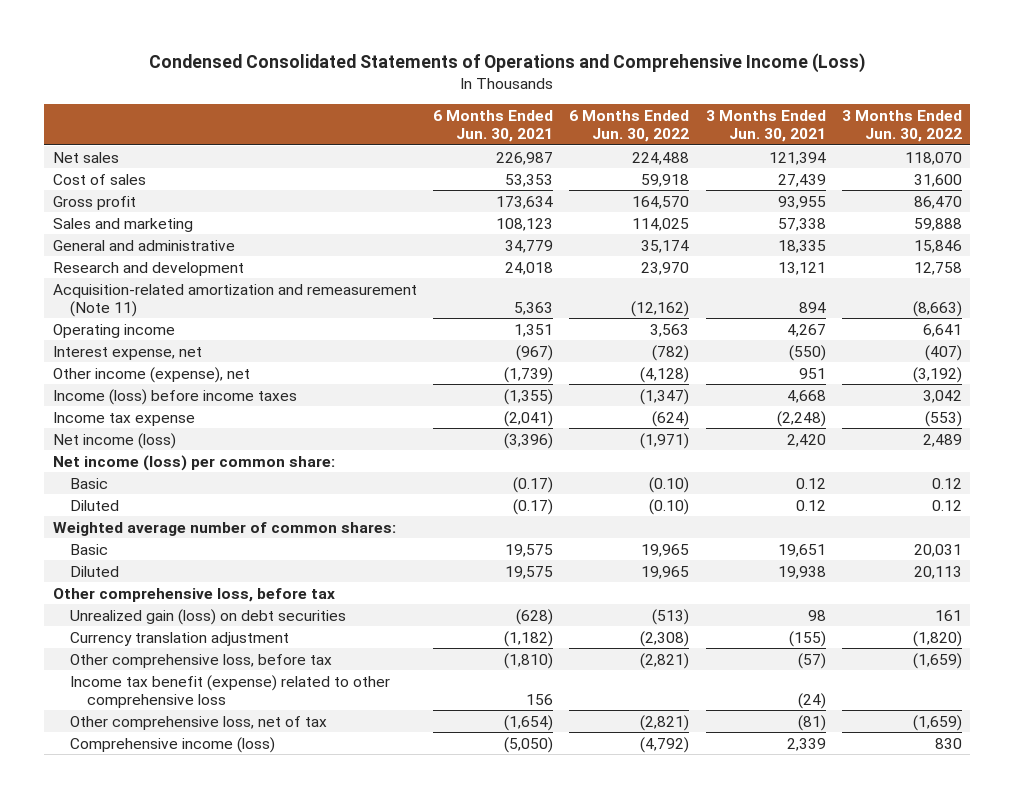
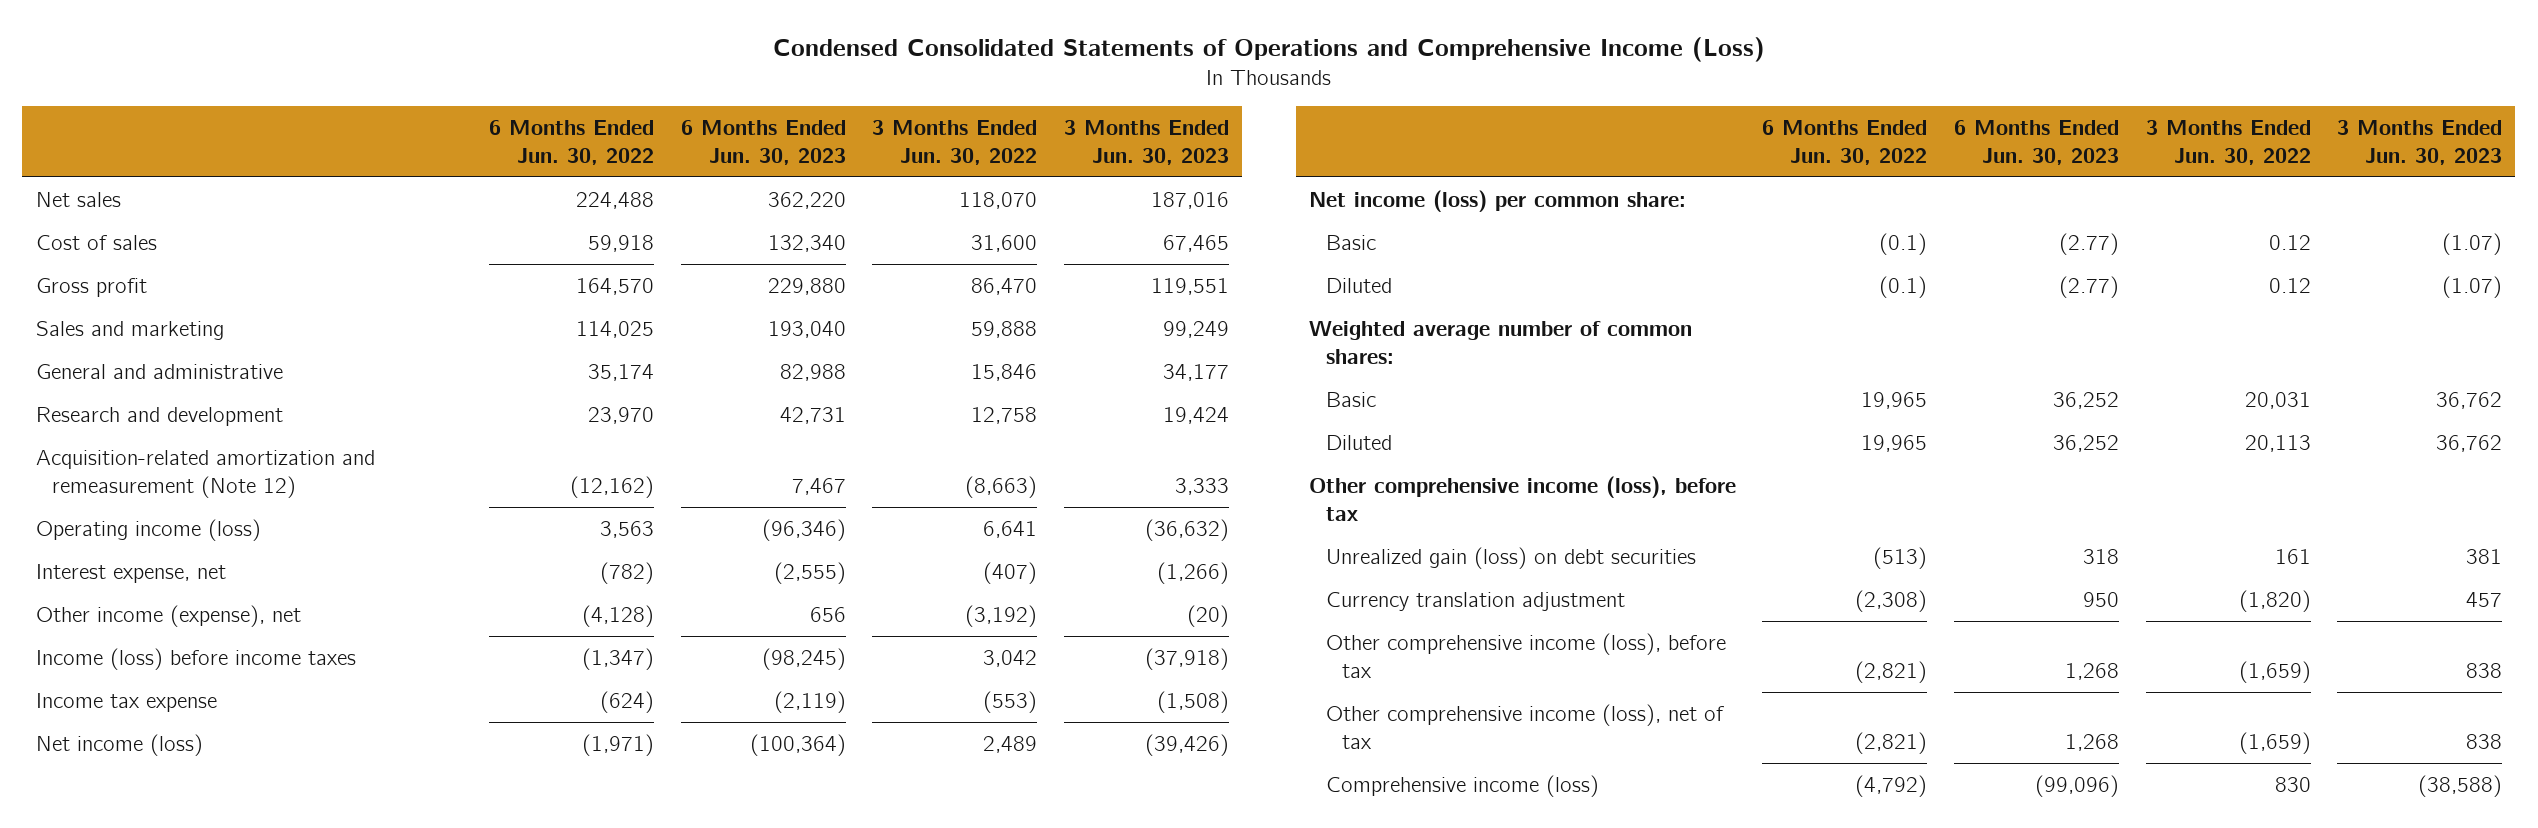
- | 6 Months Ended Jun. 30, 2021 | 6 Months Ended Jun. 30, 2022 | 3 Months Ended Jun. 30, 2021 | 3 Months Ended Jun. 30, 2022
+ | 6 Months Ended Jun. 30, 2022 | 6 Months Ended Jun. 30, 2023 | 3 Months Ended Jun. 30, 2022 | 3 Months Ended Jun. 30, 2023
- Acquisition-related amortization and remeasurement (Note 11) | 5,363 | (12,162) | 894 | (8,663)
- Operating income | 1,351 | 3,563 | 4,267 | 6,641
+ Acquisition-related amortization and remeasurement (Note 12) | (12,162) | 7,467 | (8,663) | 3,333
+ Operating income (loss) | 3,563 | (96,346) | 6,641 | (36,632)
- Basic | (0.17) | (0.10) | 0.12 | 0.12
- Diluted | (0.17) | (0.10) | 0.12 | 0.12
+ Basic | (0.1) | (2.77) | 0.12 | (1.07)
+ Diluted | (0.1) | (2.77) | 0.12 | (1.07)
- Other comprehensive loss, before tax
+ Other comprehensive income (loss), before tax
- Other comprehensive loss, before tax | (1,810) | (2,821) | (57) | (1,659)
- Income tax benefit (expense) related to other comprehensive loss | 156 | | (24) |
- Other comprehensive loss, net of tax | (1,654) | (2,821) | (81) | (1,659)
+ Other comprehensive income (loss), before tax | (2,821) | 1,268 | (1,659) | 838
+ Other comprehensive income (loss), net of tax | (2,821) | 1,268 | (1,659) | 838

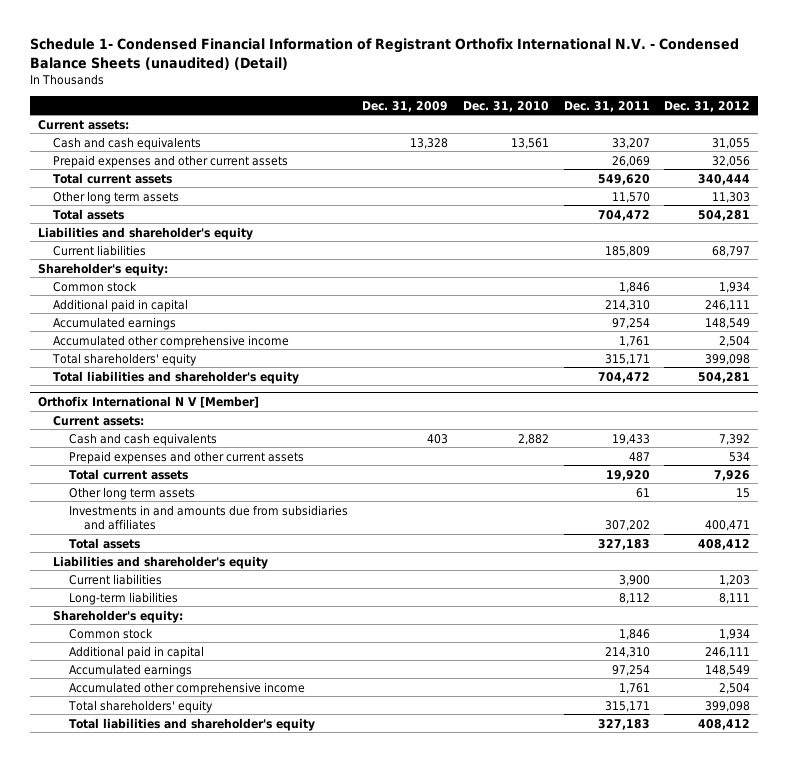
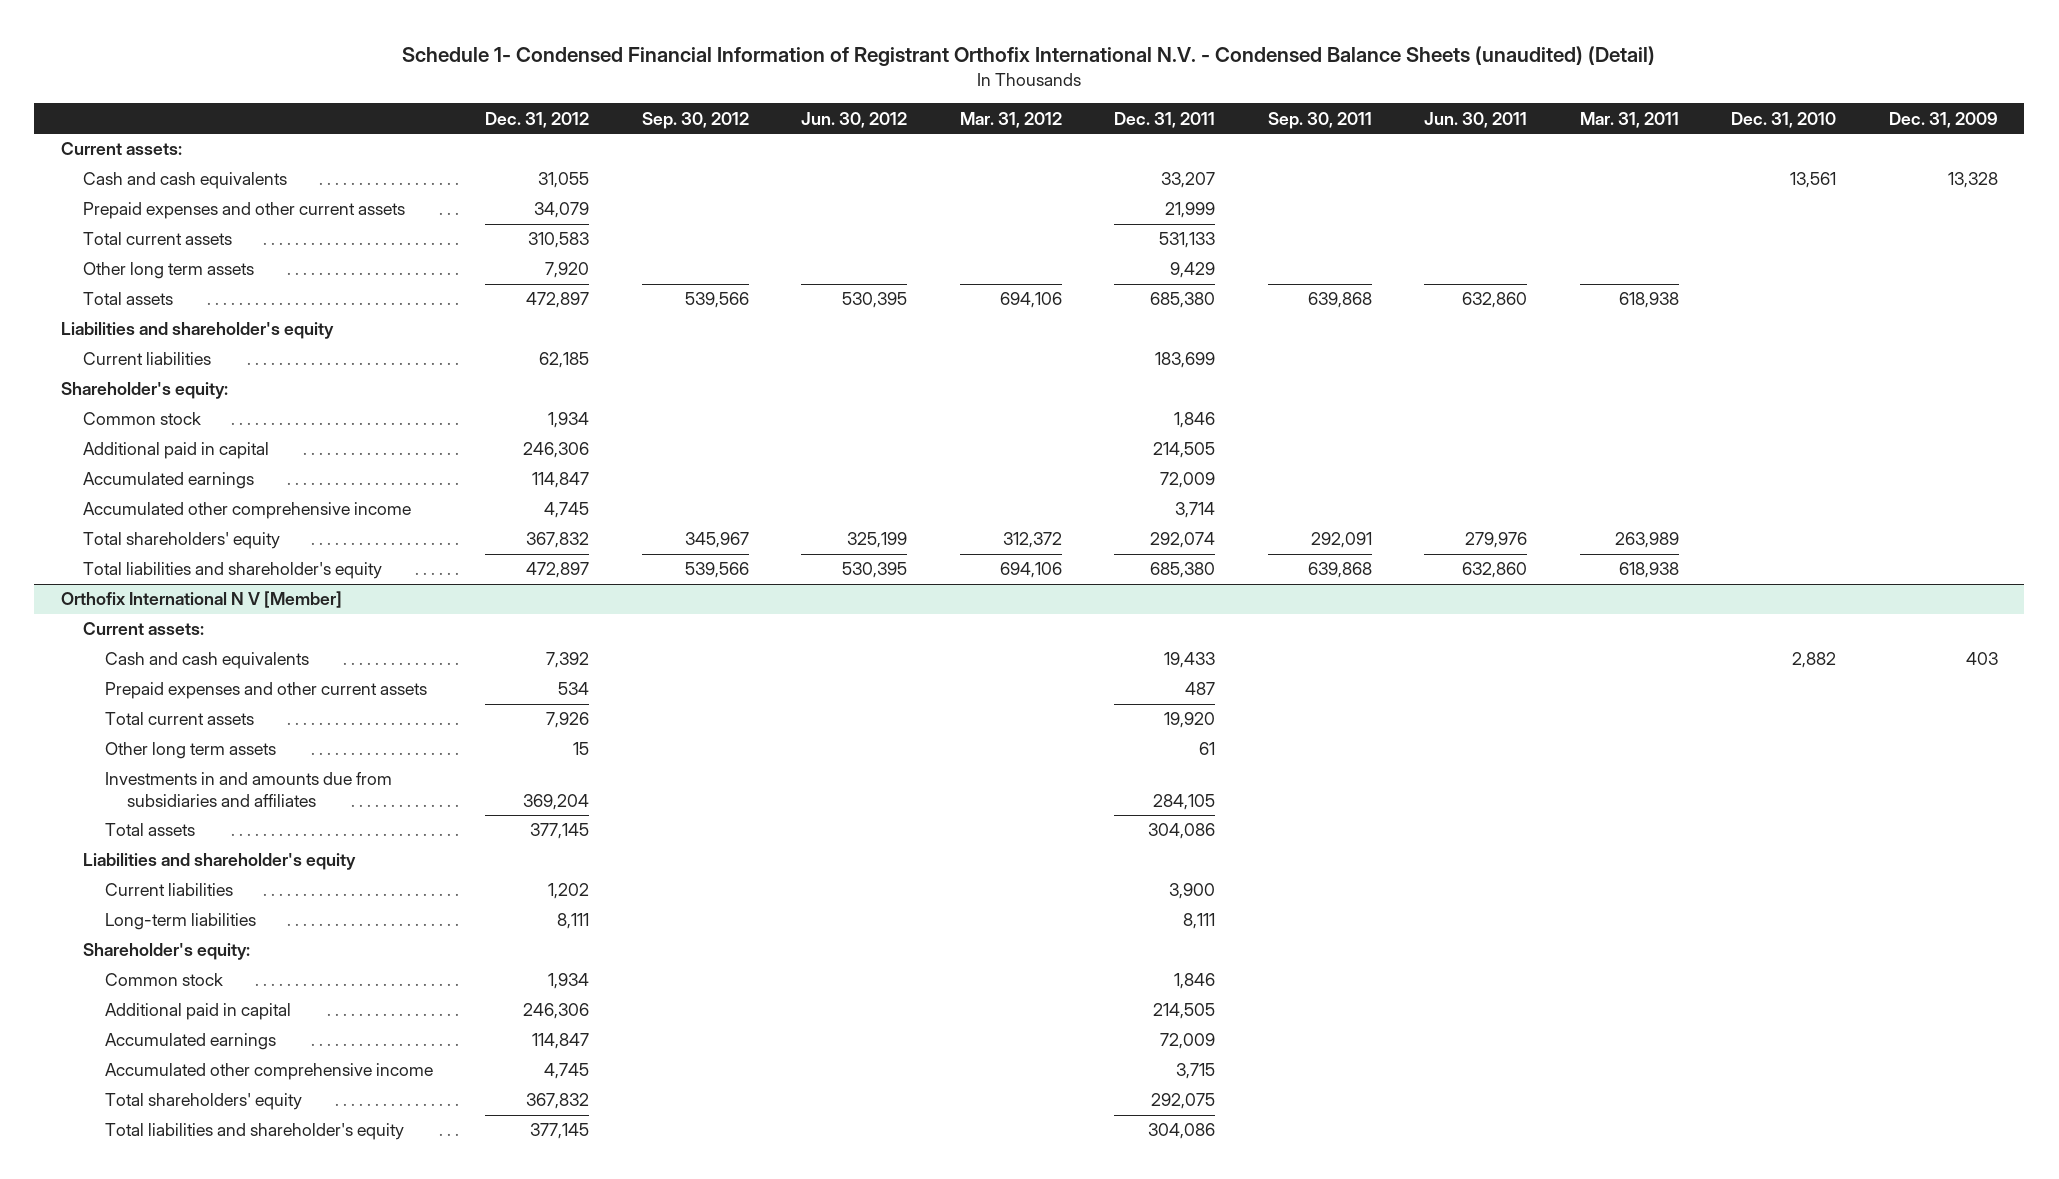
- | Dec. 31, 2009 | Dec. 31, 2010 | Dec. 31, 2011 | Dec. 31, 2012
+ | Dec. 31, 2012 | Sep. 30, 2012 | Jun. 30, 2012 | Mar. 31, 2012 | Dec. 31, 2011 | Sep. 30, 2011 | Jun. 30, 2011 | Mar. 31, 2011 | Dec. 31, 2010 | Dec. 31, 2009
- Prepaid expenses and other current assets | | | 26,069 | 32,056
- Total current assets | | | 549,620 | 340,444
- Other long term assets | | | 11,570 | 11,303
- Total assets | | | 704,472 | 504,281
+ Prepaid expenses and other current assets | 34,079 | | | | 21,999 | | | | |
+ Total current assets | 310,583 | | | | 531,133 | | | | |
+ Other long term assets | 7,920 | | | | 9,429 | | | | |
+ Total assets | 472,897 | 539,566 | 530,395 | 694,106 | 685,380 | 639,868 | 632,860 | 618,938 | |
- Current liabilities | | | 185,809 | 68,797
+ Current liabilities | 62,185 | | | | 183,699 | | | | |
- Additional paid in capital | | | 214,310 | 246,111
- Accumulated earnings | | | 97,254 | 148,549
- Accumulated other comprehensive income | | | 1,761 | 2,504
- Total shareholders' equity | | | 315,171 | 399,098
- Total liabilities and shareholder's equity | | | 704,472 | 504,281
+ Additional paid in capital | 246,306 | | | | 214,505 | | | | |
+ Accumulated earnings | 114,847 | | | | 72,009 | | | | |
+ Accumulated other comprehensive income | 4,745 | | | | 3,714 | | | | |
+ Total shareholders' equity | 367,832 | 345,967 | 325,199 | 312,372 | 292,074 | 292,091 | 279,976 | 263,989 | |
+ Total liabilities and shareholder's equity | 472,897 | 539,566 | 530,395 | 694,106 | 685,380 | 639,868 | 632,860 | 618,938 | |
@ Orthofix International N V [Member]
- Investments in and amounts due from subsidiaries and affiliates | | | 307,202 | 400,471
- Total assets | | | 327,183 | 408,412
+ Investments in and amounts due from subsidiaries and affiliates | 369,204 | | | | 284,105 | | | | |
+ Total assets | 377,145 | | | | 304,086 | | | | |
- Current liabilities | | | 3,900 | 1,203
- Long-term liabilities | | | 8,112 | 8,111
+ Current liabilities | 1,202 | | | | 3,900 | | | | |
+ Long-term liabilities | 8,111 | | | | 8,111 | | | | |
- Additional paid in capital | | | 214,310 | 246,111
- Accumulated earnings | | | 97,254 | 148,549
- Accumulated other comprehensive income | | | 1,761 | 2,504
- Total shareholders' equity | | | 315,171 | 399,098
- Total liabilities and shareholder's equity | | | 327,183 | 408,412
+ Additional paid in capital | 246,306 | | | | 214,505 | | | | |
+ Accumulated earnings | 114,847 | | | | 72,009 | | | | |
+ Accumulated other comprehensive income | 4,745 | | | | 3,715 | | | | |
+ Total shareholders' equity | 367,832 | | | | 292,075 | | | | |
+ Total liabilities and shareholder's equity | 377,145 | | | | 304,086 | | | | |

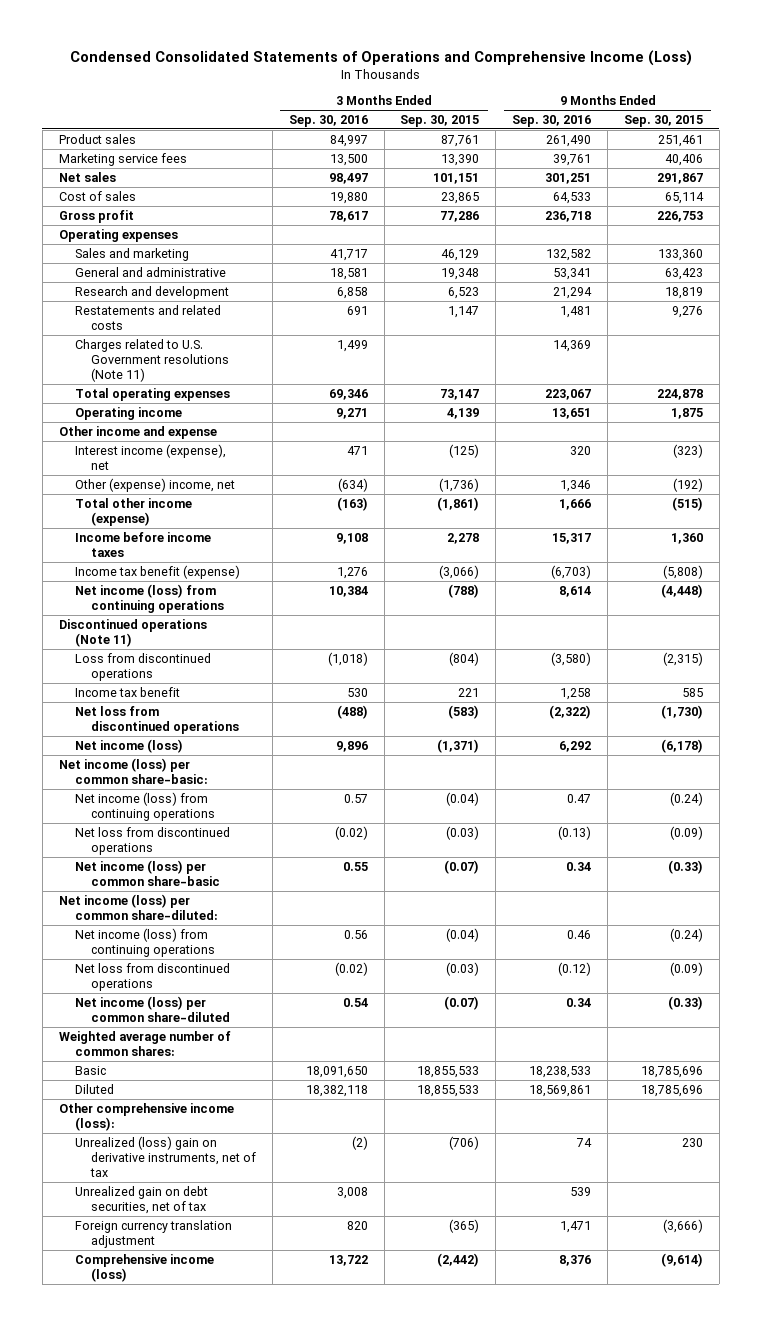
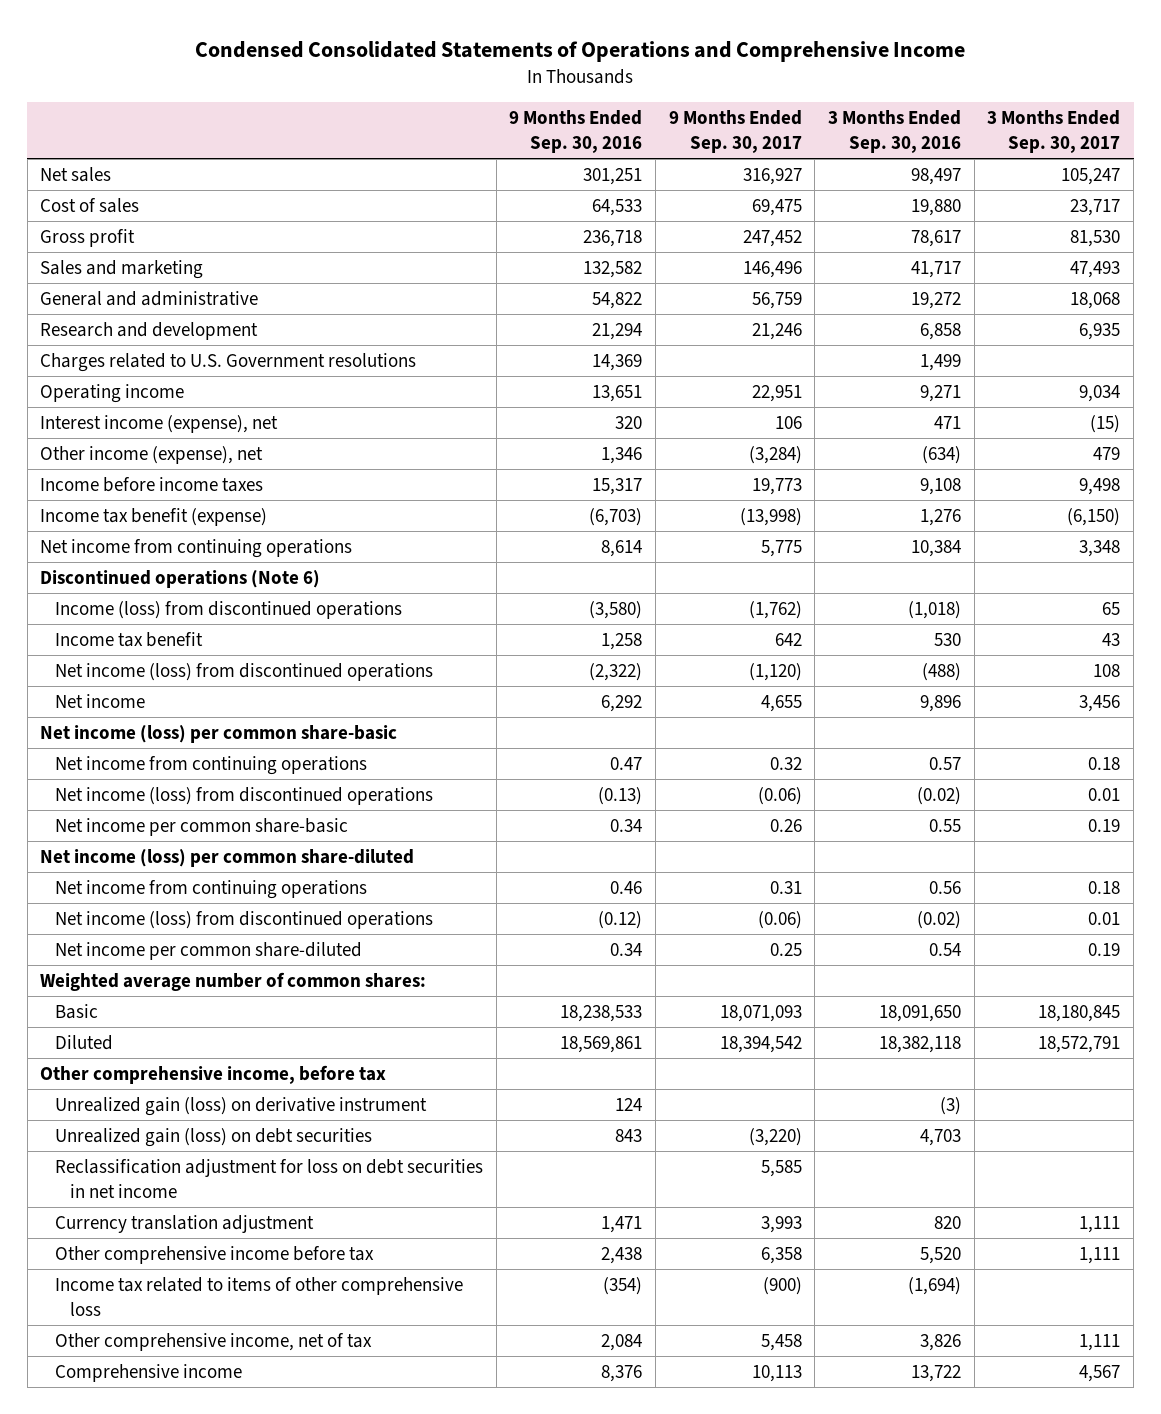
- Condensed Consolidated Statements of Operations and Comprehensive Income (Loss)
+ Condensed Consolidated Statements of Operations and Comprehensive Income
- | 3 Months Ended Sep. 30, 2016 | 3 Months Ended Sep. 30, 2015 | 9 Months Ended Sep. 30, 2016 | 9 Months Ended Sep. 30, 2015
+ | 9 Months Ended Sep. 30, 2016 | 9 Months Ended Sep. 30, 2017 | 3 Months Ended Sep. 30, 2016 | 3 Months Ended Sep. 30, 2017
- Product sales | 84,997 | 87,761 | 261,490 | 251,461
- Marketing service fees | 13,500 | 13,390 | 39,761 | 40,406
- Operating expenses
- General and administrative | 18,581 | 19,348 | 53,341 | 63,423
+ General and administrative | 54,822 | 56,759 | 19,272 | 18,068
- Restatements and related costs | 691 | 1,147 | 1,481 | 9,276
- Charges related to U.S. Government resolutions (Note 11) | 1,499 | | 14,369 |
- Total operating expenses | 69,346 | 73,147 | 223,067 | 224,878
+ Charges related to U.S. Government resolutions | 14,369 | | 1,499 |
- Other income and expense
- Other (expense) income, net | (634) | (1,736) | 1,346 | (192)
- Total other income (expense) | (163) | (1,861) | 1,666 | (515)
+ Other income (expense), net | 1,346 | (3,284) | (634) | 479
- Net income (loss) from continuing operations | 10,384 | (788) | 8,614 | (4,448)
- Discontinued operations (Note 11)
- Loss from discontinued operations | (1,018) | (804) | (3,580) | (2,315)
+ Net income from continuing operations | 8,614 | 5,775 | 10,384 | 3,348
+ Discontinued operations (Note 6)
+ Income (loss) from discontinued operations | (3,580) | (1,762) | (1,018) | 65
- Net loss from discontinued operations | (488) | (583) | (2,322) | (1,730)
- Net income (loss) | 9,896 | (1,371) | 6,292 | (6,178)
- Net income (loss) per common share-basic:
- Net income (loss) from continuing operations | 0.57 | (0.04) | 0.47 | (0.24)
- Net loss from discontinued operations | (0.02) | (0.03) | (0.13) | (0.09)
- Net income (loss) per common share-basic | 0.55 | (0.07) | 0.34 | (0.33)
- Net income (loss) per common share-diluted:
- Net income (loss) from continuing operations | 0.56 | (0.04) | 0.46 | (0.24)
- Net loss from discontinued operations | (0.02) | (0.03) | (0.12) | (0.09)
- Net income (loss) per common share-diluted | 0.54 | (0.07) | 0.34 | (0.33)
+ Net income (loss) from discontinued operations | (2,322) | (1,120) | (488) | 108
+ Net income | 6,292 | 4,655 | 9,896 | 3,456
+ Net income (loss) per common share-basic
+ Net income from continuing operations | 0.47 | 0.32 | 0.57 | 0.18
+ Net income (loss) from discontinued operations | (0.13) | (0.06) | (0.02) | 0.01
+ Net income per common share-basic | 0.34 | 0.26 | 0.55 | 0.19
+ Net income (loss) per common share-diluted
+ Net income from continuing operations | 0.46 | 0.31 | 0.56 | 0.18
+ Net income (loss) from discontinued operations | (0.12) | (0.06) | (0.02) | 0.01
+ Net income per common share-diluted | 0.34 | 0.25 | 0.54 | 0.19
- Other comprehensive income (loss):
- Unrealized (loss) gain on derivative instruments, net of tax | (2) | (706) | 74 | 230
- Unrealized gain on debt securities, net of tax | 3,008 | | 539 |
- Foreign currency translation adjustment | 820 | (365) | 1,471 | (3,666)
- Comprehensive income (loss) | 13,722 | (2,442) | 8,376 | (9,614)
+ Other comprehensive income, before tax
+ Unrealized gain (loss) on derivative instrument | 124 | | (3) |
+ Unrealized gain (loss) on debt securities | 843 | (3,220) | 4,703 |
+ Reclassification adjustment for loss on debt securities in net income | | 5,585 | |
+ Currency translation adjustment | 1,471 | 3,993 | 820 | 1,111
+ Other comprehensive income before tax | 2,438 | 6,358 | 5,520 | 1,111
+ Income tax related to items of other comprehensive loss | (354) | (900) | (1,694) |
+ Other comprehensive income, net of tax | 2,084 | 5,458 | 3,826 | 1,111
+ Comprehensive income | 8,376 | 10,113 | 13,722 | 4,567

